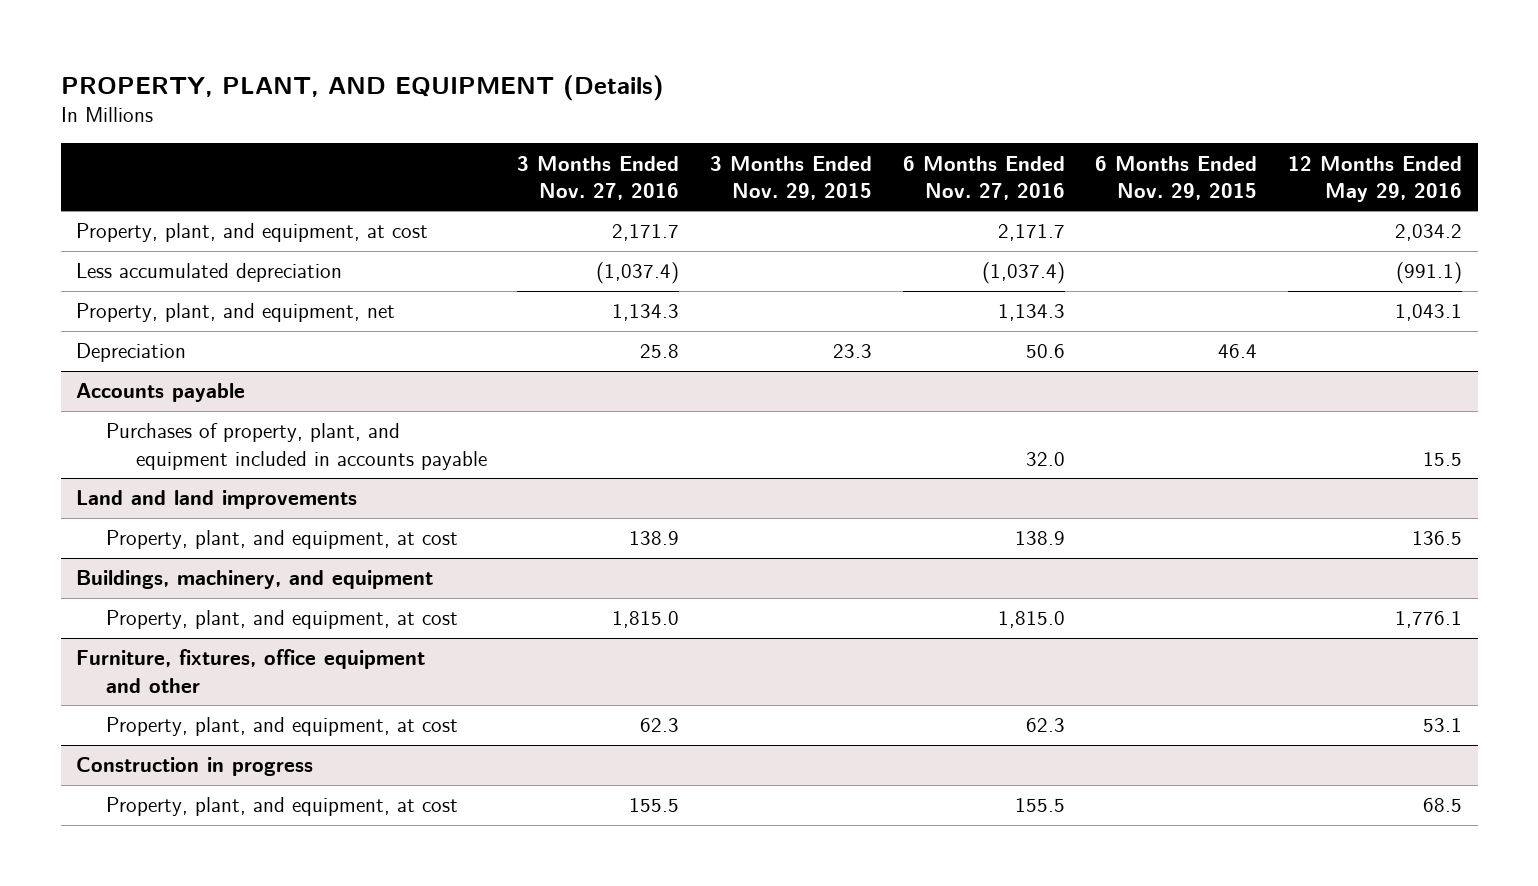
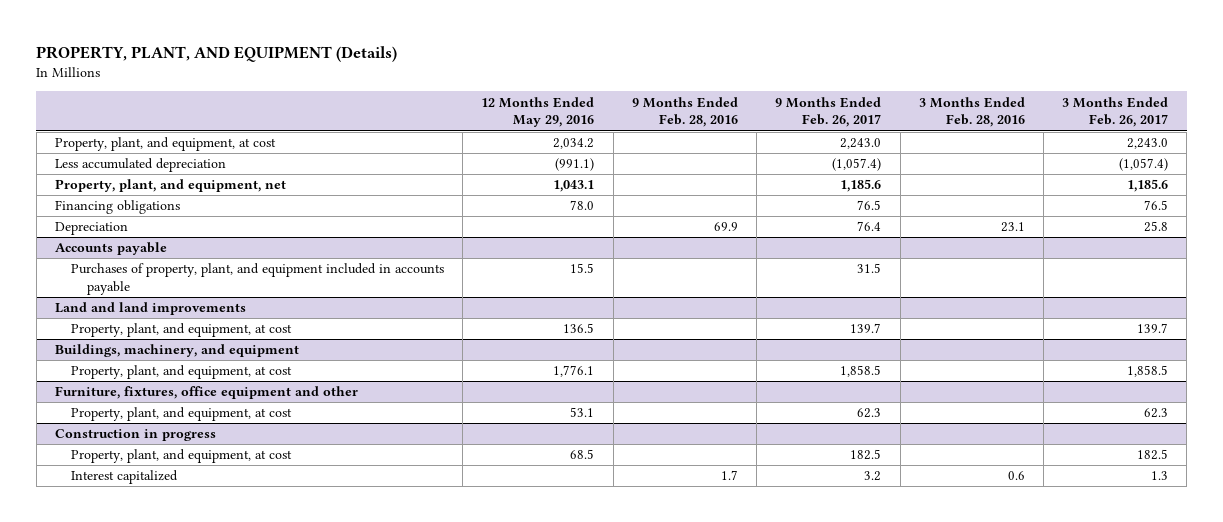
- | 3 Months Ended Nov. 27, 2016 | 3 Months Ended Nov. 29, 2015 | 6 Months Ended Nov. 27, 2016 | 6 Months Ended Nov. 29, 2015 | 12 Months Ended May 29, 2016
+ | 12 Months Ended May 29, 2016 | 9 Months Ended Feb. 28, 2016 | 9 Months Ended Feb. 26, 2017 | 3 Months Ended Feb. 28, 2016 | 3 Months Ended Feb. 26, 2017
+ Financing obligations | 78.0 | | 76.5 | | 76.5
@ Construction in progress
+ Interest capitalized | | 1.7 | 3.2 | 0.6 | 1.3

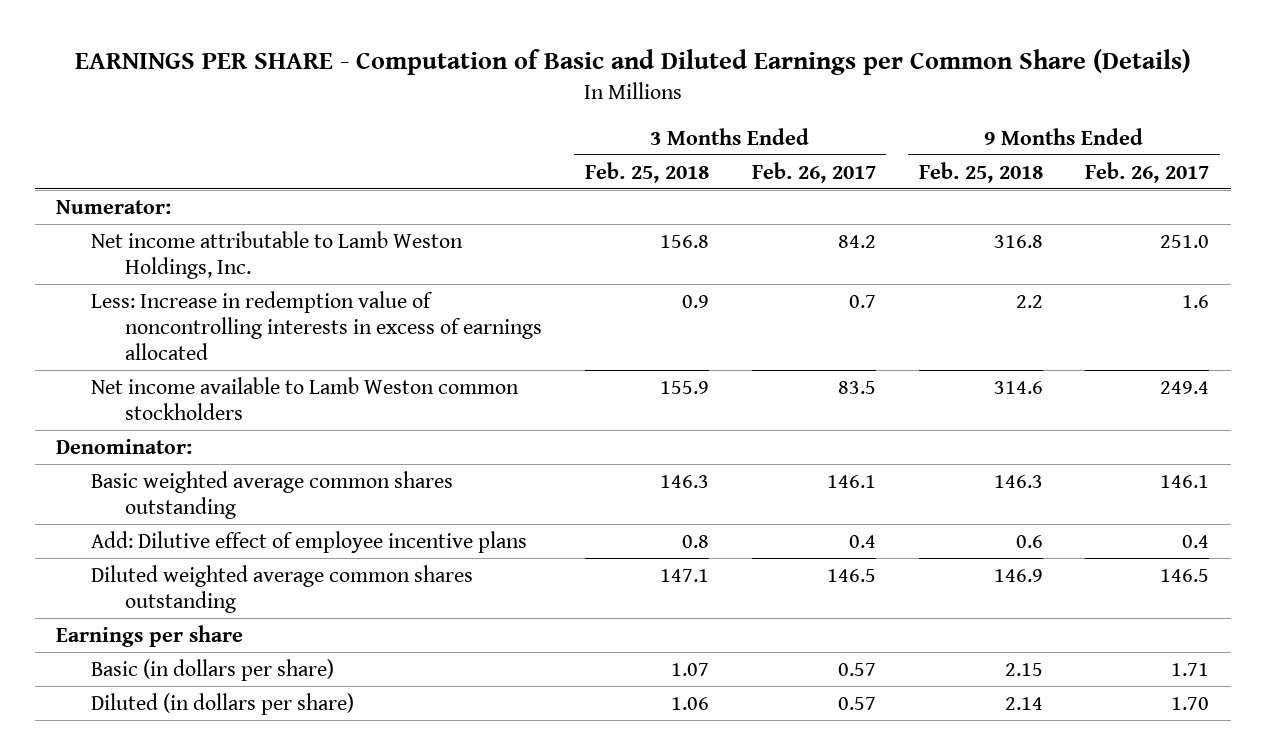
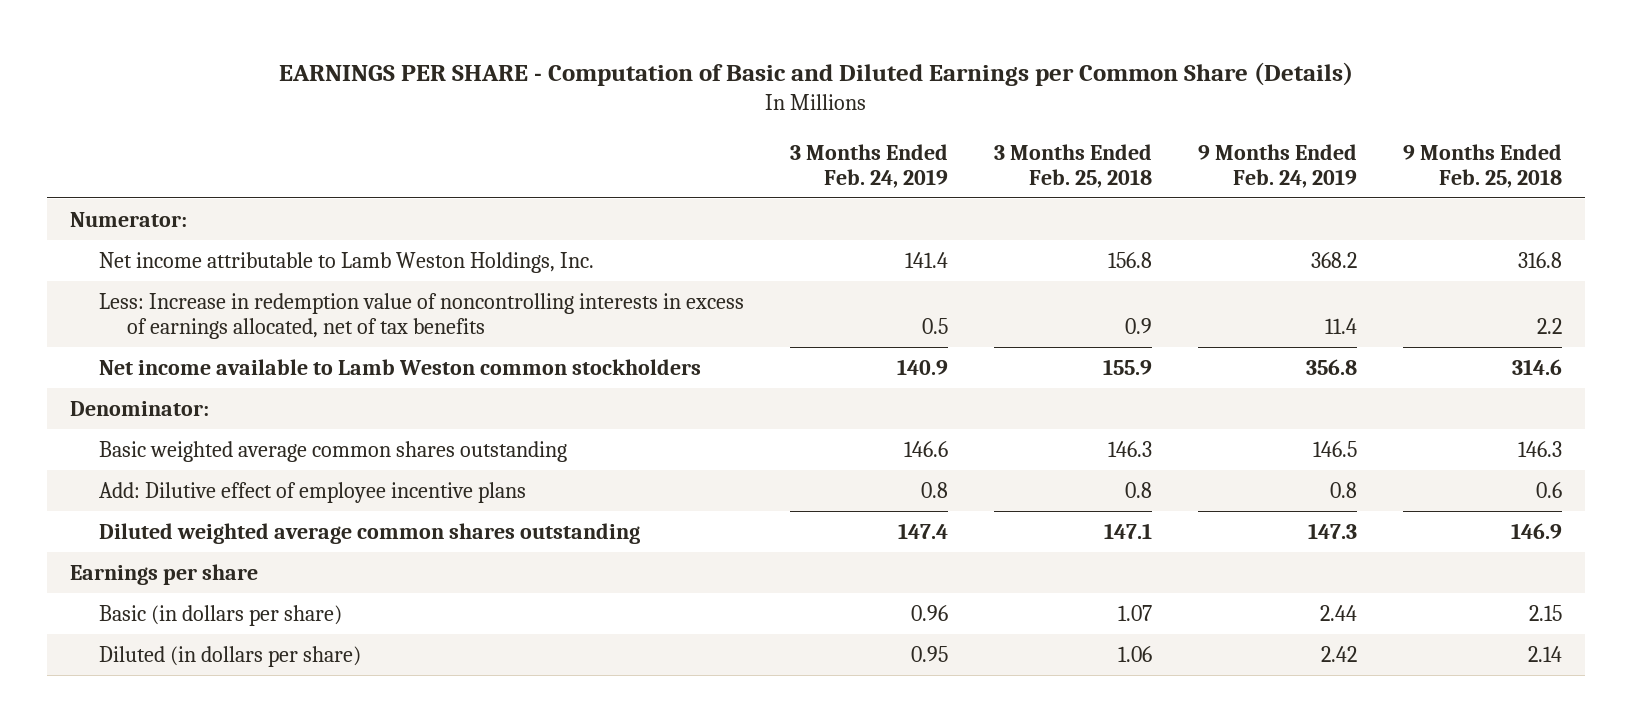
- | 3 Months Ended Feb. 25, 2018 | 3 Months Ended Feb. 26, 2017 | 9 Months Ended Feb. 25, 2018 | 9 Months Ended Feb. 26, 2017
+ | 3 Months Ended Feb. 24, 2019 | 3 Months Ended Feb. 25, 2018 | 9 Months Ended Feb. 24, 2019 | 9 Months Ended Feb. 25, 2018
- Less: Increase in redemption value of noncontrolling interests in excess of earnings allocated | 0.9 | 0.7 | 2.2 | 1.6
+ Less: Increase in redemption value of noncontrolling interests in excess of earnings allocated, net of tax benefits | 0.5 | 0.9 | 11.4 | 2.2

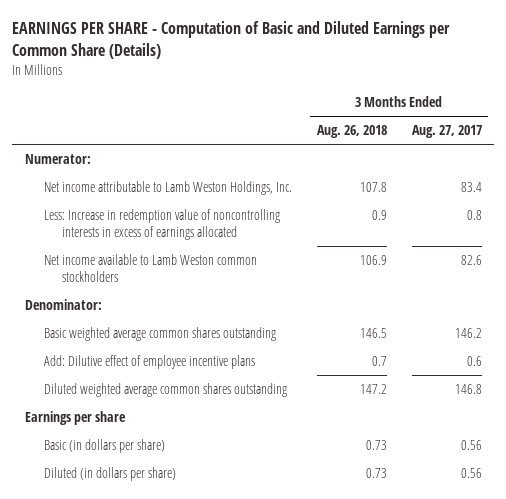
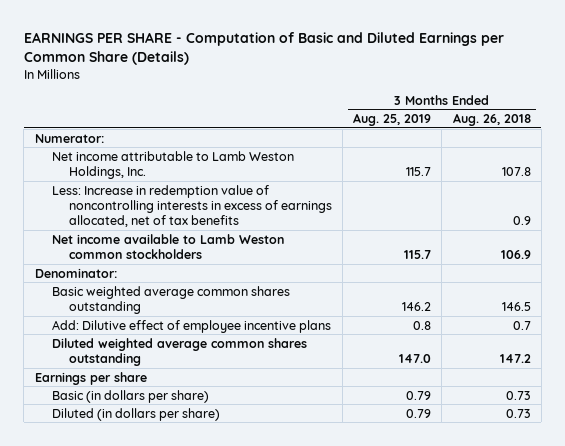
- | 3 Months Ended Aug. 26, 2018 | 3 Months Ended Aug. 27, 2017
+ | 3 Months Ended Aug. 25, 2019 | 3 Months Ended Aug. 26, 2018
- Less: Increase in redemption value of noncontrolling interests in excess of earnings allocated | 0.9 | 0.8
+ Less: Increase in redemption value of noncontrolling interests in excess of earnings allocated, net of tax benefits | | 0.9

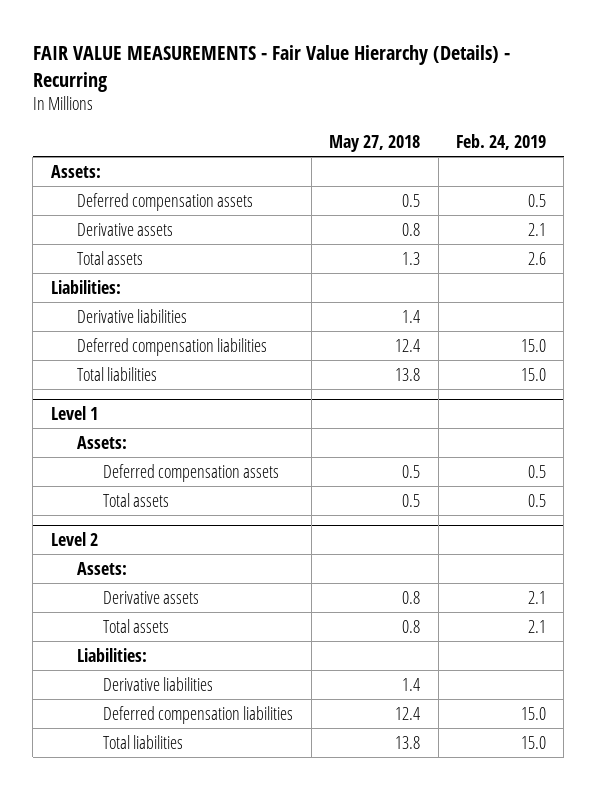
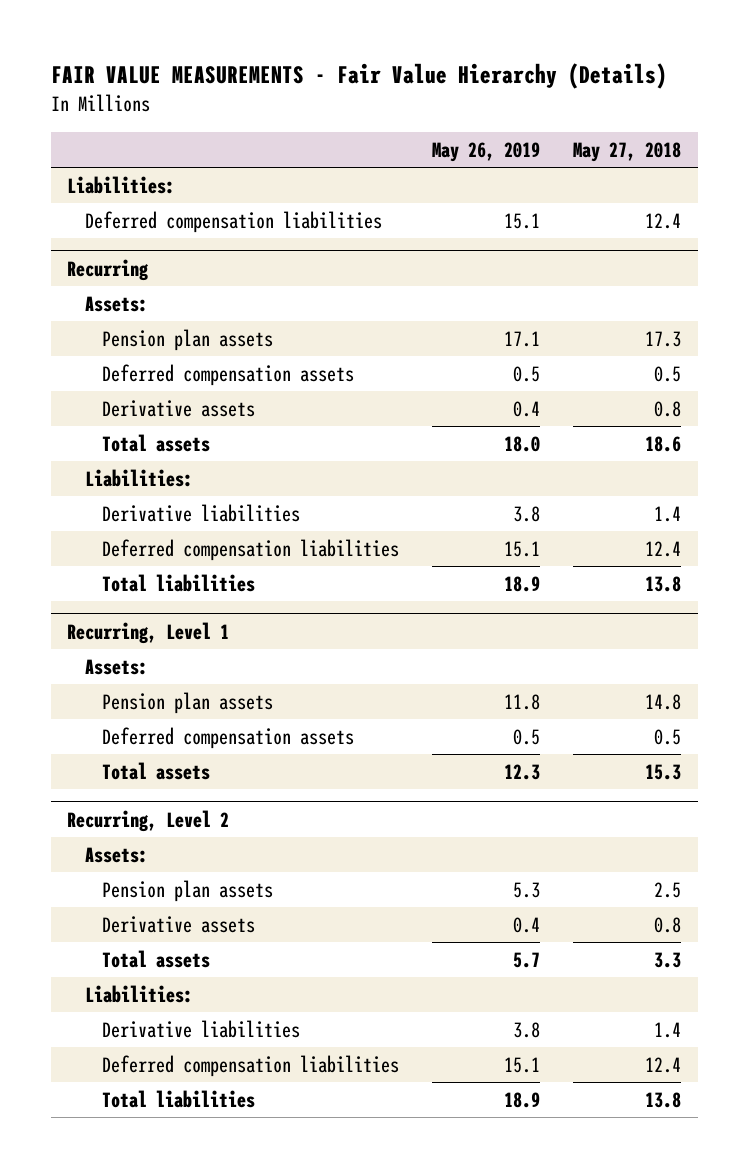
- FAIR VALUE MEASUREMENTS - Fair Value Hierarchy (Details) - Recurring
+ FAIR VALUE MEASUREMENTS - Fair Value Hierarchy (Details)
- | May 27, 2018 | Feb. 24, 2019
+ | May 26, 2019 | May 27, 2018
+ Liabilities:
+ Deferred compensation liabilities | 15.1 | 12.4
+ Recurring
+ Pension plan assets | 17.1 | 17.3
- Total assets | 1.3 | 2.6
+ Total assets | 18.0 | 18.6
- Level 1
+ Recurring, Level 1
+ Pension plan assets | 11.8 | 14.8
- Total assets | 0.5 | 0.5
- Level 2
+ Total assets | 12.3 | 15.3
+ Recurring, Level 2
+ Pension plan assets | 5.3 | 2.5
- Total assets | 0.8 | 2.1
+ Total assets | 5.7 | 3.3

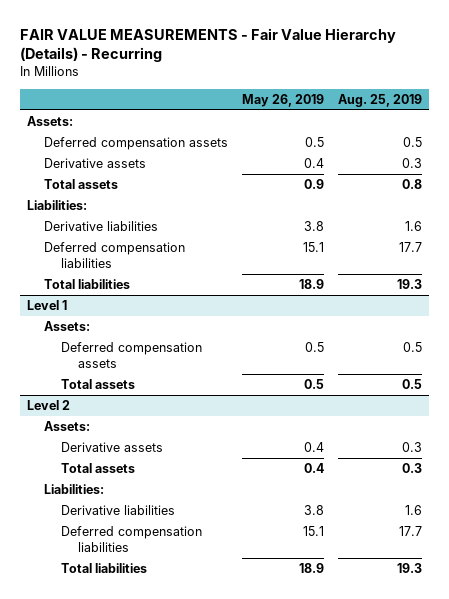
- FAIR VALUE MEASUREMENTS - Fair Value Hierarchy (Details)
+ FAIR VALUE MEASUREMENTS - Fair Value Hierarchy (Details) - Recurring
- | May 26, 2019 | May 27, 2018
+ | May 26, 2019 | Aug. 25, 2019
- Liabilities:
- Deferred compensation liabilities | 15.1 | 12.4
- Recurring
- Pension plan assets | 17.1 | 17.3
- Total assets | 18.0 | 18.6
+ Total assets | 0.9 | 0.8
- Recurring, Level 1
+ Level 1
- Pension plan assets | 11.8 | 14.8
- Total assets | 12.3 | 15.3
- Recurring, Level 2
+ Total assets | 0.5 | 0.5
+ Level 2
- Pension plan assets | 5.3 | 2.5
- Total assets | 5.7 | 3.3
+ Total assets | 0.4 | 0.3

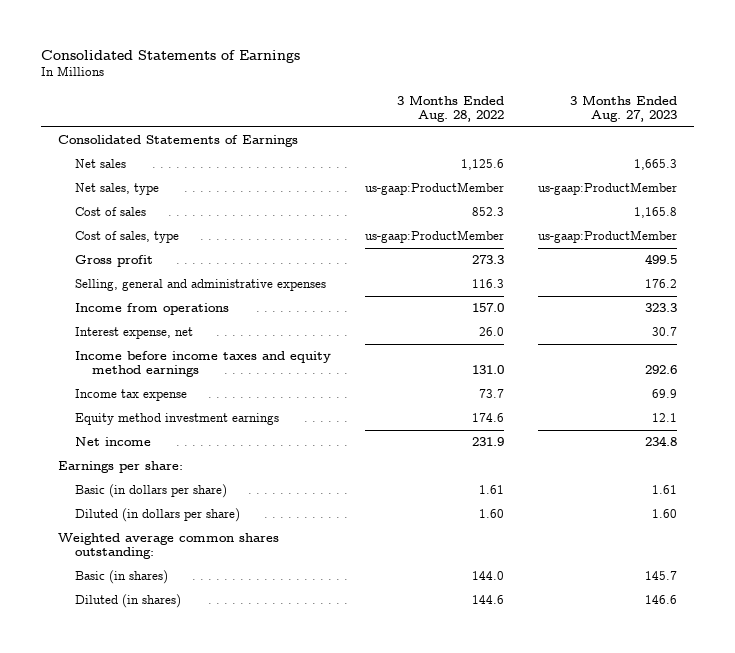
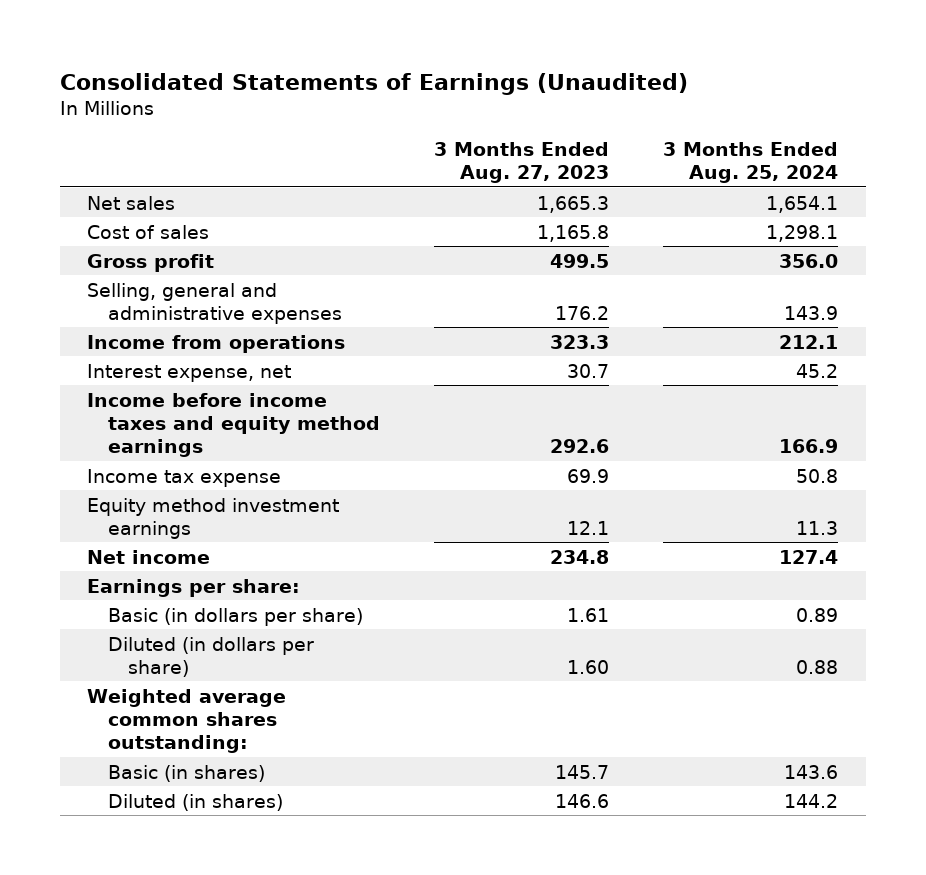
- Consolidated Statements of Earnings
+ Consolidated Statements of Earnings (Unaudited)
- | 3 Months Ended Aug. 28, 2022 | 3 Months Ended Aug. 27, 2023
+ | 3 Months Ended Aug. 27, 2023 | 3 Months Ended Aug. 25, 2024
- Consolidated Statements of Earnings
- Net sales, type | us-gaap:ProductMember | us-gaap:ProductMember
- Cost of sales, type | us-gaap:ProductMember | us-gaap:ProductMember

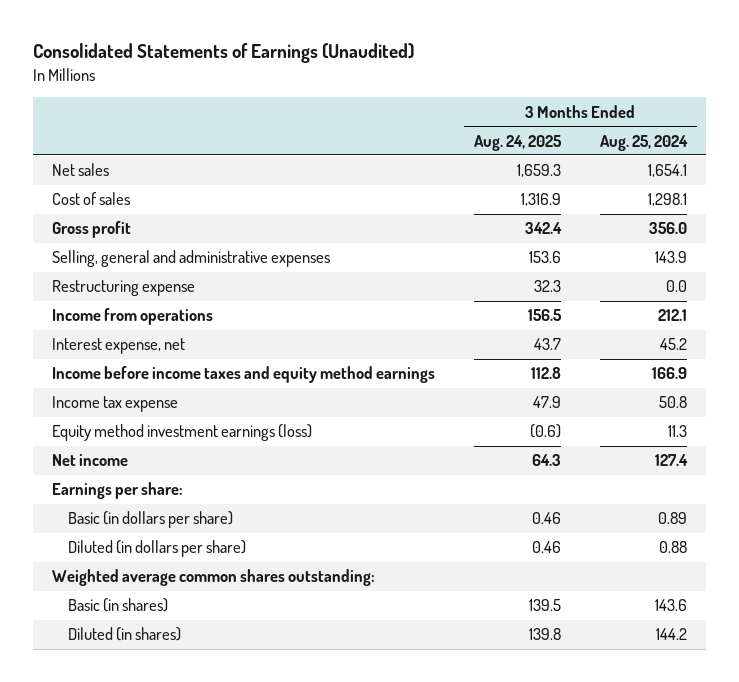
- | 3 Months Ended Aug. 27, 2023 | 3 Months Ended Aug. 25, 2024
+ | 3 Months Ended Aug. 24, 2025 | 3 Months Ended Aug. 25, 2024
+ Restructuring expense | 32.3 | 0.0
- Equity method investment earnings | 12.1 | 11.3
+ Equity method investment earnings (loss) | (0.6) | 11.3

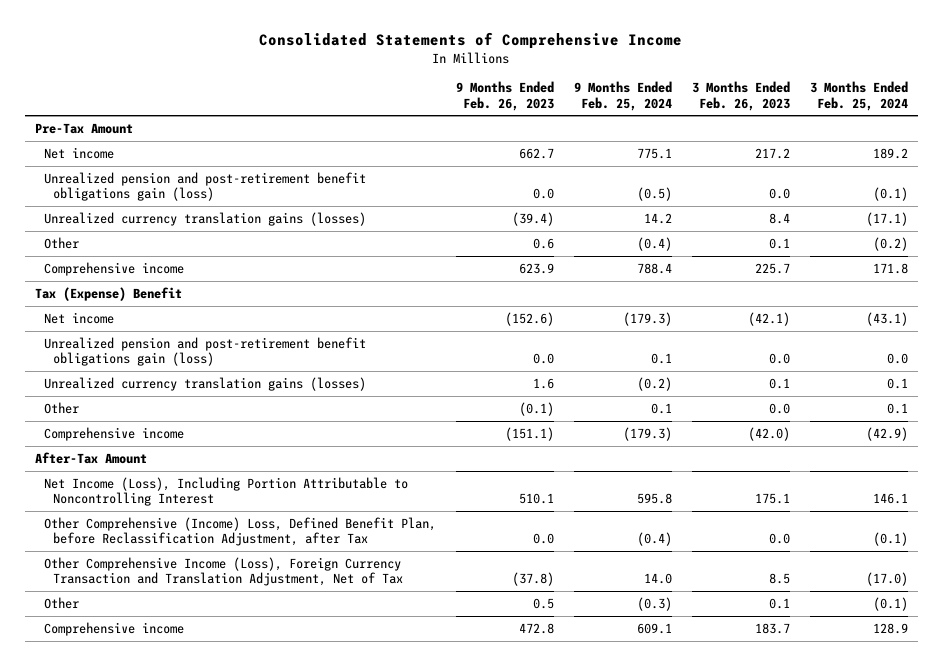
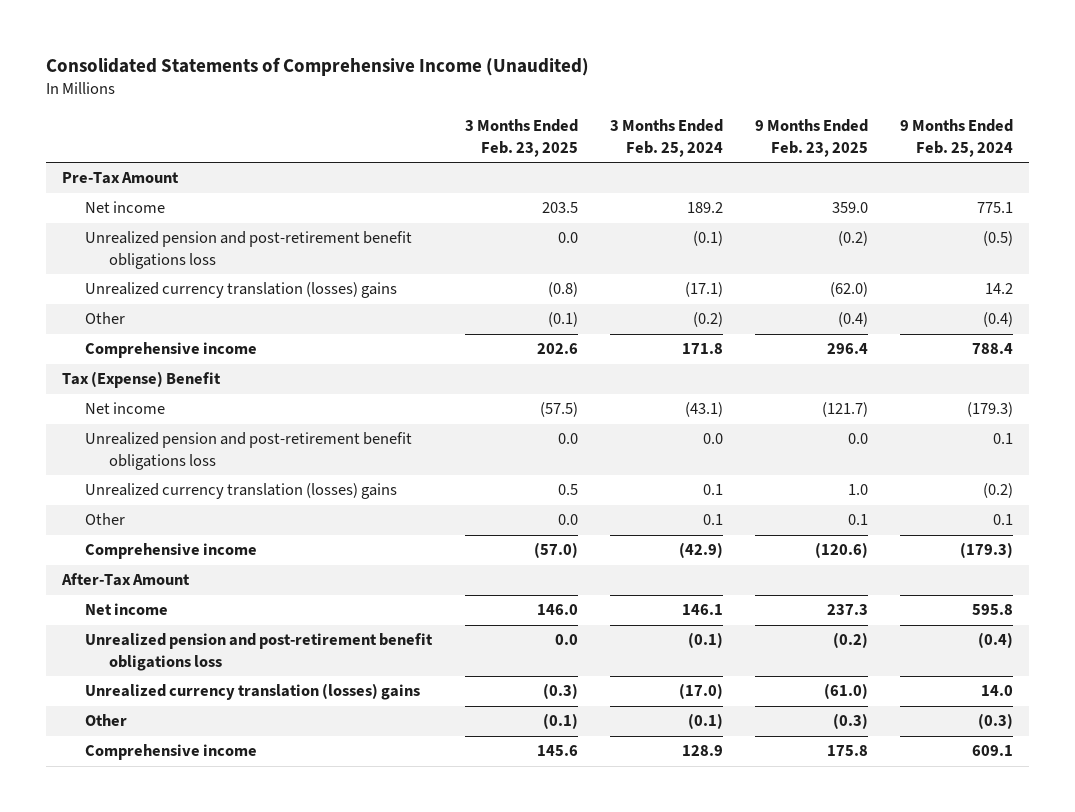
- Consolidated Statements of Comprehensive Income
+ Consolidated Statements of Comprehensive Income (Unaudited)
- | 9 Months Ended Feb. 26, 2023 | 9 Months Ended Feb. 25, 2024 | 3 Months Ended Feb. 26, 2023 | 3 Months Ended Feb. 25, 2024
+ | 3 Months Ended Feb. 23, 2025 | 3 Months Ended Feb. 25, 2024 | 9 Months Ended Feb. 23, 2025 | 9 Months Ended Feb. 25, 2024
- Unrealized pension and post-retirement benefit obligations gain (loss) | 0.0 | (0.5) | 0.0 | (0.1)
- Unrealized currency translation gains (losses) | (39.4) | 14.2 | 8.4 | (17.1)
+ Unrealized pension and post-retirement benefit obligations loss | 0.0 | (0.1) | (0.2) | (0.5)
+ Unrealized currency translation (losses) gains | (0.8) | (17.1) | (62.0) | 14.2
- Unrealized pension and post-retirement benefit obligations gain (loss) | 0.0 | 0.1 | 0.0 | 0.0
- Unrealized currency translation gains (losses) | 1.6 | (0.2) | 0.1 | 0.1
+ Unrealized pension and post-retirement benefit obligations loss | 0.0 | 0.0 | 0.0 | 0.1
+ Unrealized currency translation (losses) gains | 0.5 | 0.1 | 1.0 | (0.2)
- Net Income (Loss), Including Portion Attributable to Noncontrolling Interest | 510.1 | 595.8 | 175.1 | 146.1
- Other Comprehensive (Income) Loss, Defined Benefit Plan, before Reclassification Adjustment, after Tax | 0.0 | (0.4) | 0.0 | (0.1)
- Other Comprehensive Income (Loss), Foreign Currency Transaction and Translation Adjustment, Net of Tax | (37.8) | 14.0 | 8.5 | (17.0)
+ Net income | 146.0 | 146.1 | 237.3 | 595.8
+ Unrealized pension and post-retirement benefit obligations loss | 0.0 | (0.1) | (0.2) | (0.4)
+ Unrealized currency translation (losses) gains | (0.3) | (17.0) | (61.0) | 14.0

